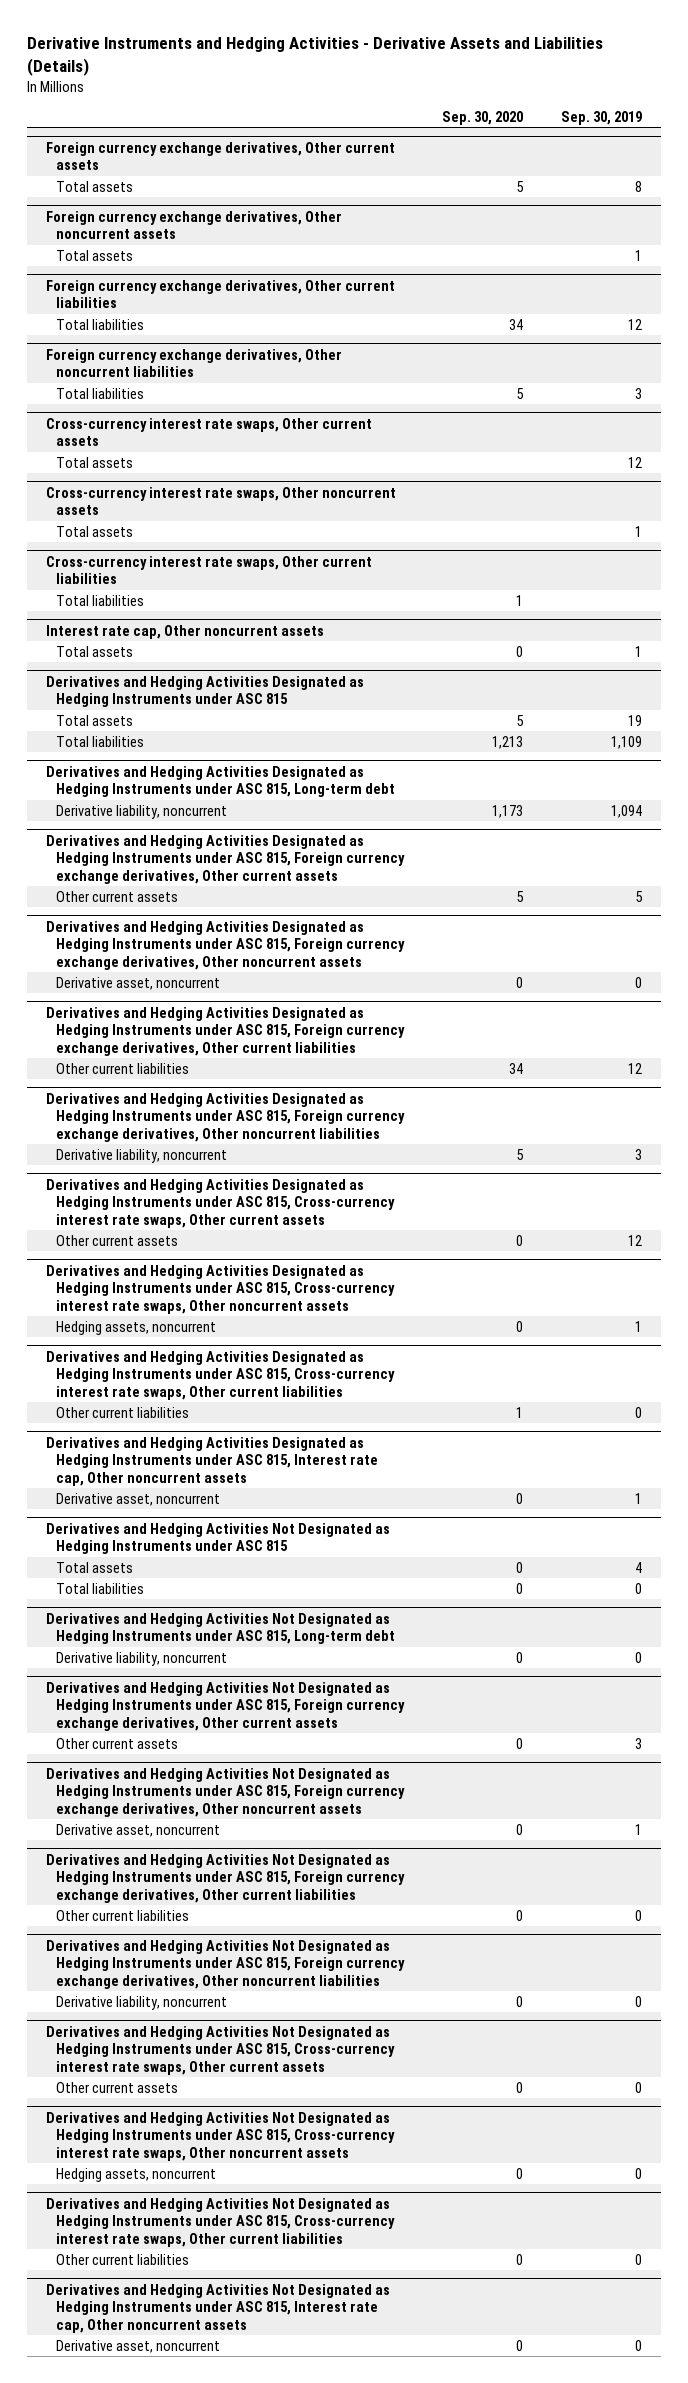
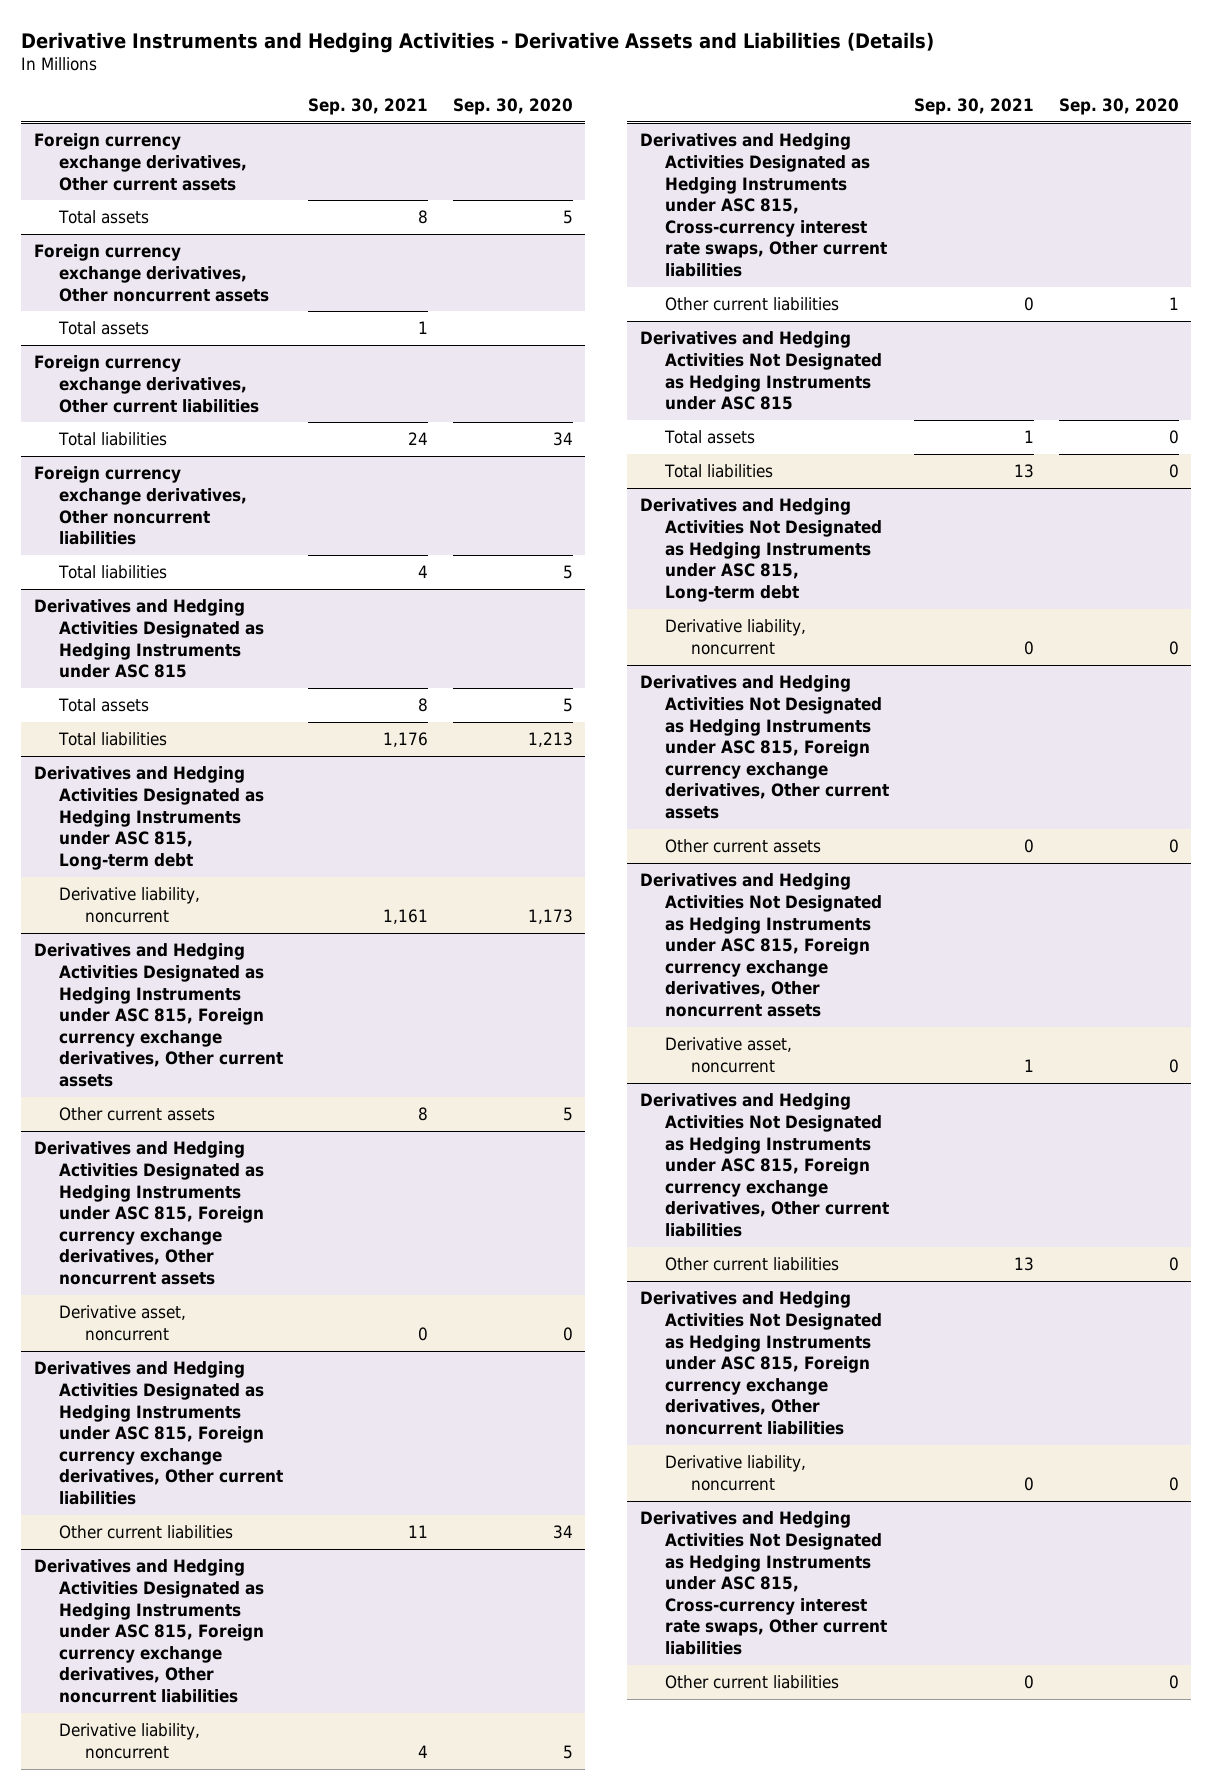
- | Sep. 30, 2020 | Sep. 30, 2019
+ | Sep. 30, 2021 | Sep. 30, 2020
- Cross-currency interest rate swaps, Other current assets
- Total assets | | 12
- Cross-currency interest rate swaps, Other noncurrent assets
- Total assets | | 1
- Cross-currency interest rate swaps, Other current liabilities
- Total liabilities | 1 |
- Interest rate cap, Other noncurrent assets
- Total assets | 0 | 1
- Derivatives and Hedging Activities Designated as Hedging Instruments under ASC 815, Cross-currency interest rate swaps, Other current assets
- Other current assets | 0 | 12
- Derivatives and Hedging Activities Designated as Hedging Instruments under ASC 815, Cross-currency interest rate swaps, Other noncurrent assets
- Hedging assets, noncurrent | 0 | 1
- Derivatives and Hedging Activities Designated as Hedging Instruments under ASC 815, Interest rate cap, Other noncurrent assets
- Derivative asset, noncurrent | 0 | 1
- Derivatives and Hedging Activities Not Designated as Hedging Instruments under ASC 815, Cross-currency interest rate swaps, Other current assets
- Other current assets | 0 | 0
- Derivatives and Hedging Activities Not Designated as Hedging Instruments under ASC 815, Cross-currency interest rate swaps, Other noncurrent assets
- Hedging assets, noncurrent | 0 | 0
- Derivatives and Hedging Activities Not Designated as Hedging Instruments under ASC 815, Interest rate cap, Other noncurrent assets
- Derivative asset, noncurrent | 0 | 0

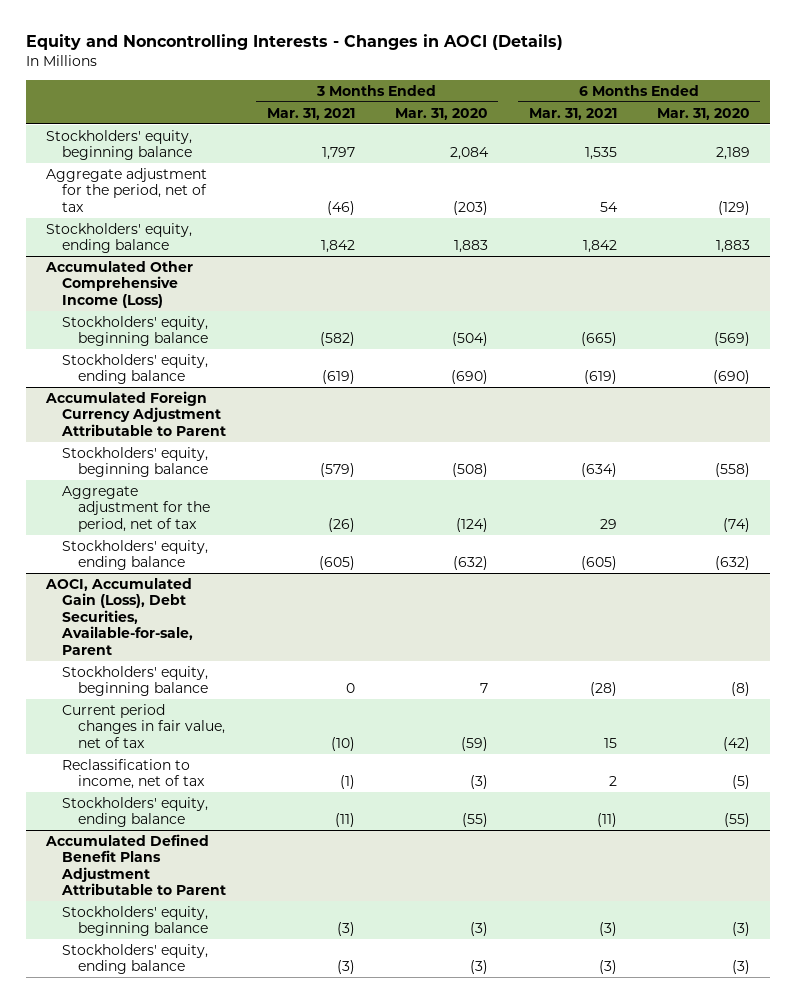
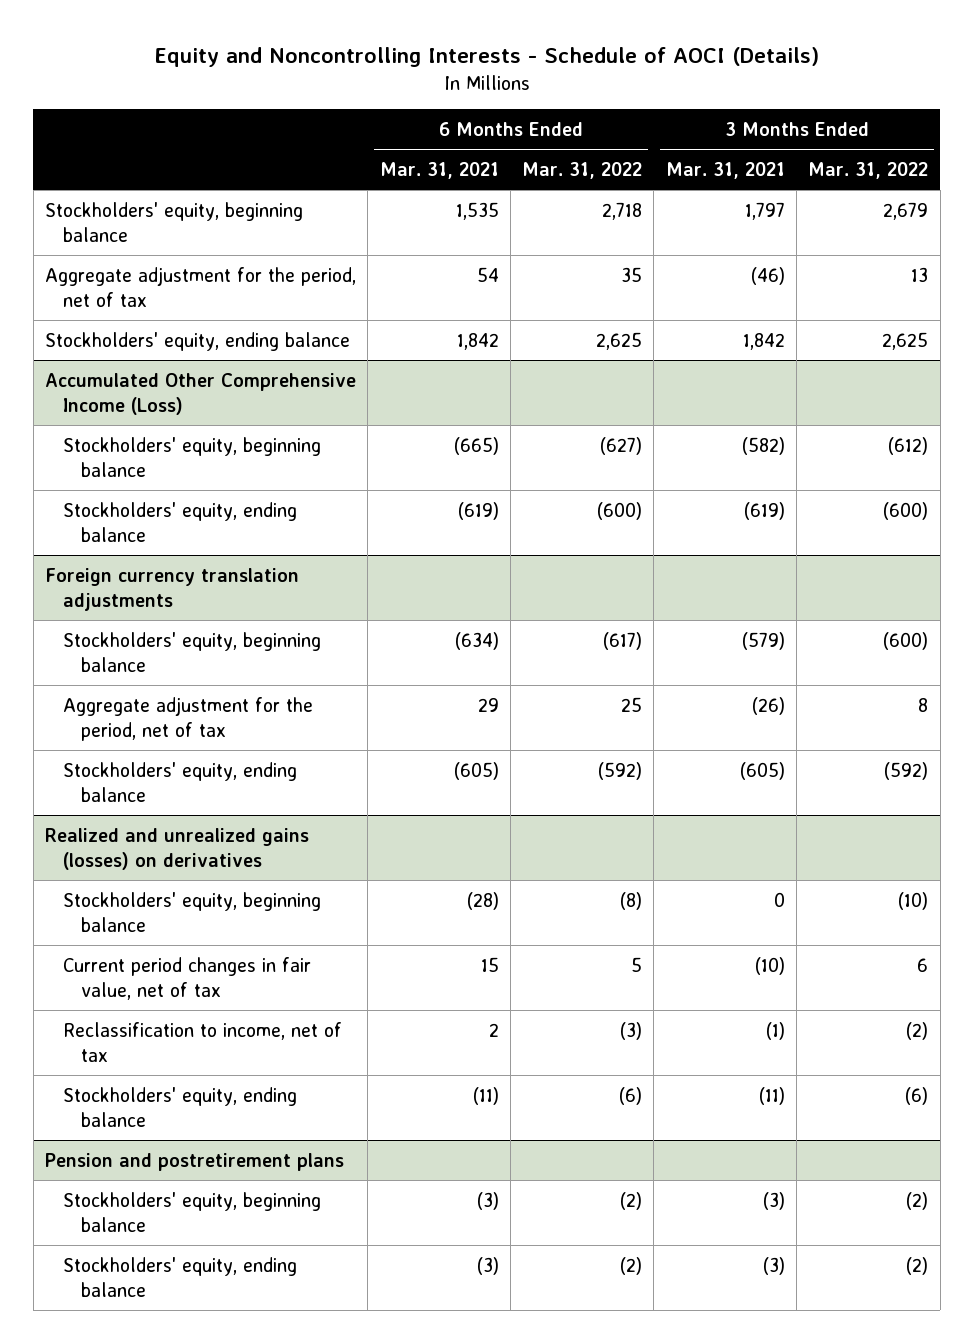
- Equity and Noncontrolling Interests - Changes in AOCI (Details)
+ Equity and Noncontrolling Interests - Schedule of AOCI (Details)
- | 3 Months Ended Mar. 31, 2021 | 3 Months Ended Mar. 31, 2020 | 6 Months Ended Mar. 31, 2021 | 6 Months Ended Mar. 31, 2020
+ | 6 Months Ended Mar. 31, 2021 | 6 Months Ended Mar. 31, 2022 | 3 Months Ended Mar. 31, 2021 | 3 Months Ended Mar. 31, 2022
- Accumulated Foreign Currency Adjustment Attributable to Parent
+ Foreign currency translation adjustments
- AOCI, Accumulated Gain (Loss), Debt Securities, Available-for-sale, Parent
+ Realized and unrealized gains (losses) on derivatives
- Accumulated Defined Benefit Plans Adjustment Attributable to Parent
+ Pension and postretirement plans

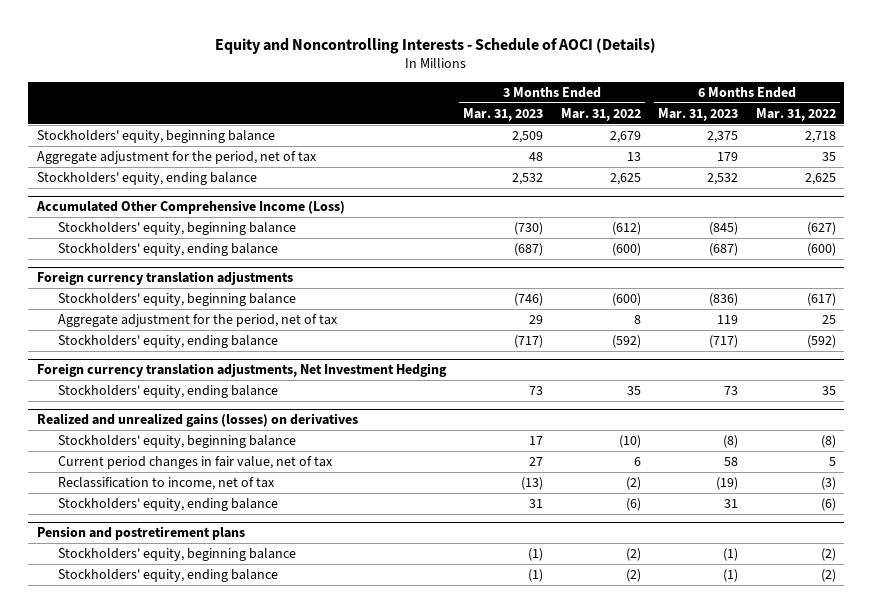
- | 6 Months Ended Mar. 31, 2021 | 6 Months Ended Mar. 31, 2022 | 3 Months Ended Mar. 31, 2021 | 3 Months Ended Mar. 31, 2022
+ | 3 Months Ended Mar. 31, 2023 | 3 Months Ended Mar. 31, 2022 | 6 Months Ended Mar. 31, 2023 | 6 Months Ended Mar. 31, 2022
+ Foreign currency translation adjustments, Net Investment Hedging
+ Stockholders' equity, ending balance | 73 | 35 | 73 | 35

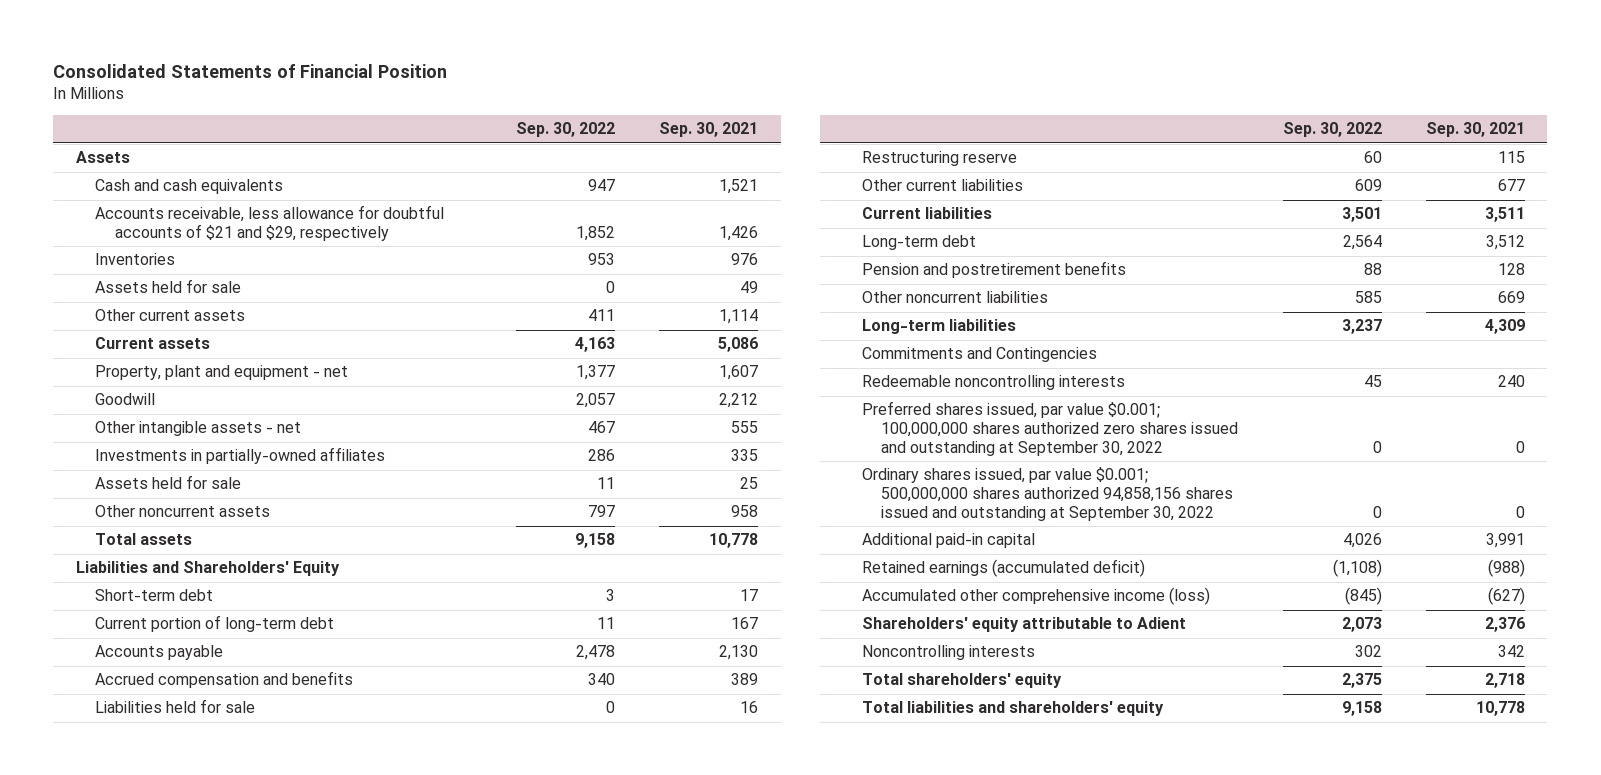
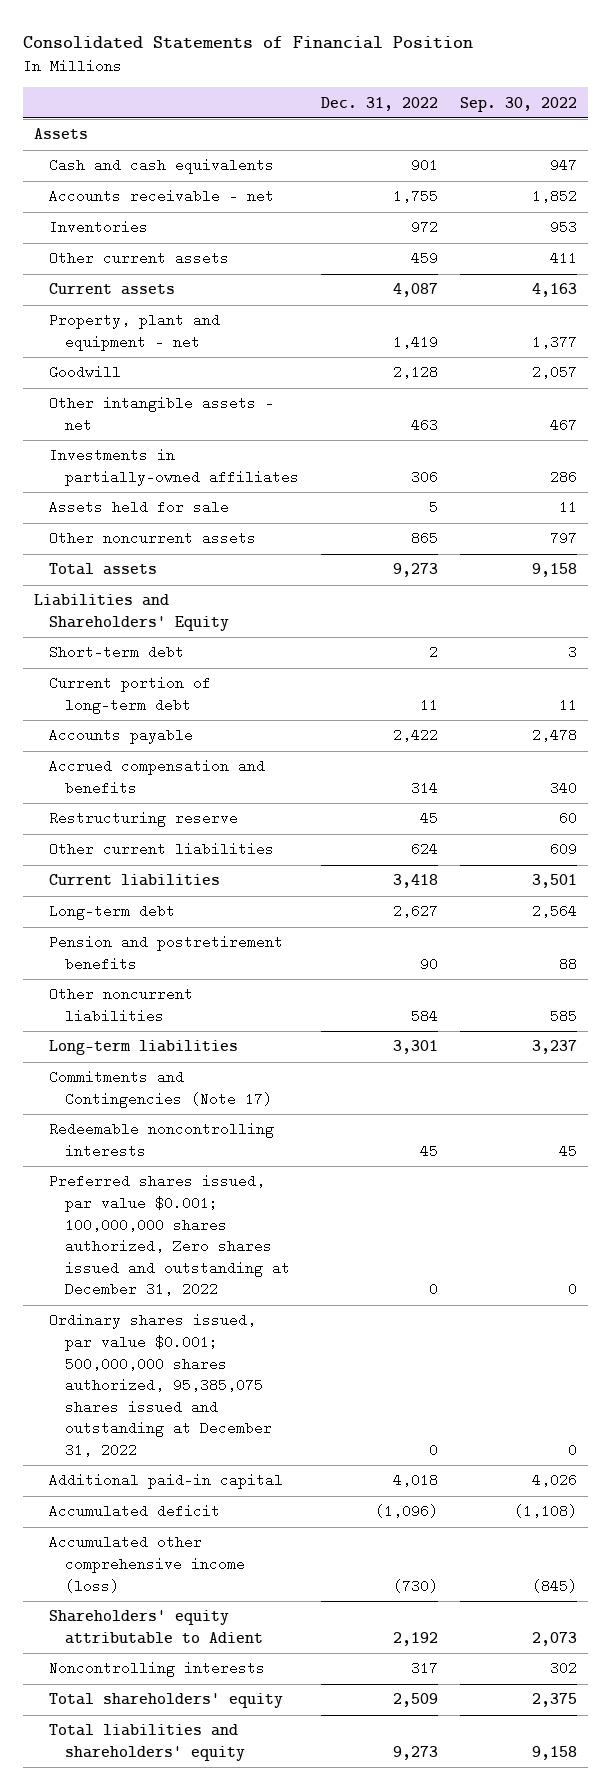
- | Sep. 30, 2022 | Sep. 30, 2021
+ | Dec. 31, 2022 | Sep. 30, 2022
- Accounts receivable, less allowance for doubtful accounts of $21 and $29, respectively | 1,852 | 1,426
+ Accounts receivable - net | 1,755 | 1,852
- Assets held for sale | 0 | 49
- Liabilities held for sale | 0 | 16
- Commitments and Contingencies
+ Commitments and Contingencies (Note 17)
- Preferred shares issued, par value $0.001; 100,000,000 shares authorized zero shares issued and outstanding at September 30, 2022 | 0 | 0
- Ordinary shares issued, par value $0.001; 500,000,000 shares authorized 94,858,156 shares issued and outstanding at September 30, 2022 | 0 | 0
+ Preferred shares issued, par value $0.001; 100,000,000 shares authorized, Zero shares issued and outstanding at December 31, 2022 | 0 | 0
+ Ordinary shares issued, par value $0.001; 500,000,000 shares authorized, 95,385,075 shares issued and outstanding at December 31, 2022 | 0 | 0
- Retained earnings (accumulated deficit) | (1,108) | (988)
+ Accumulated deficit | (1,096) | (1,108)

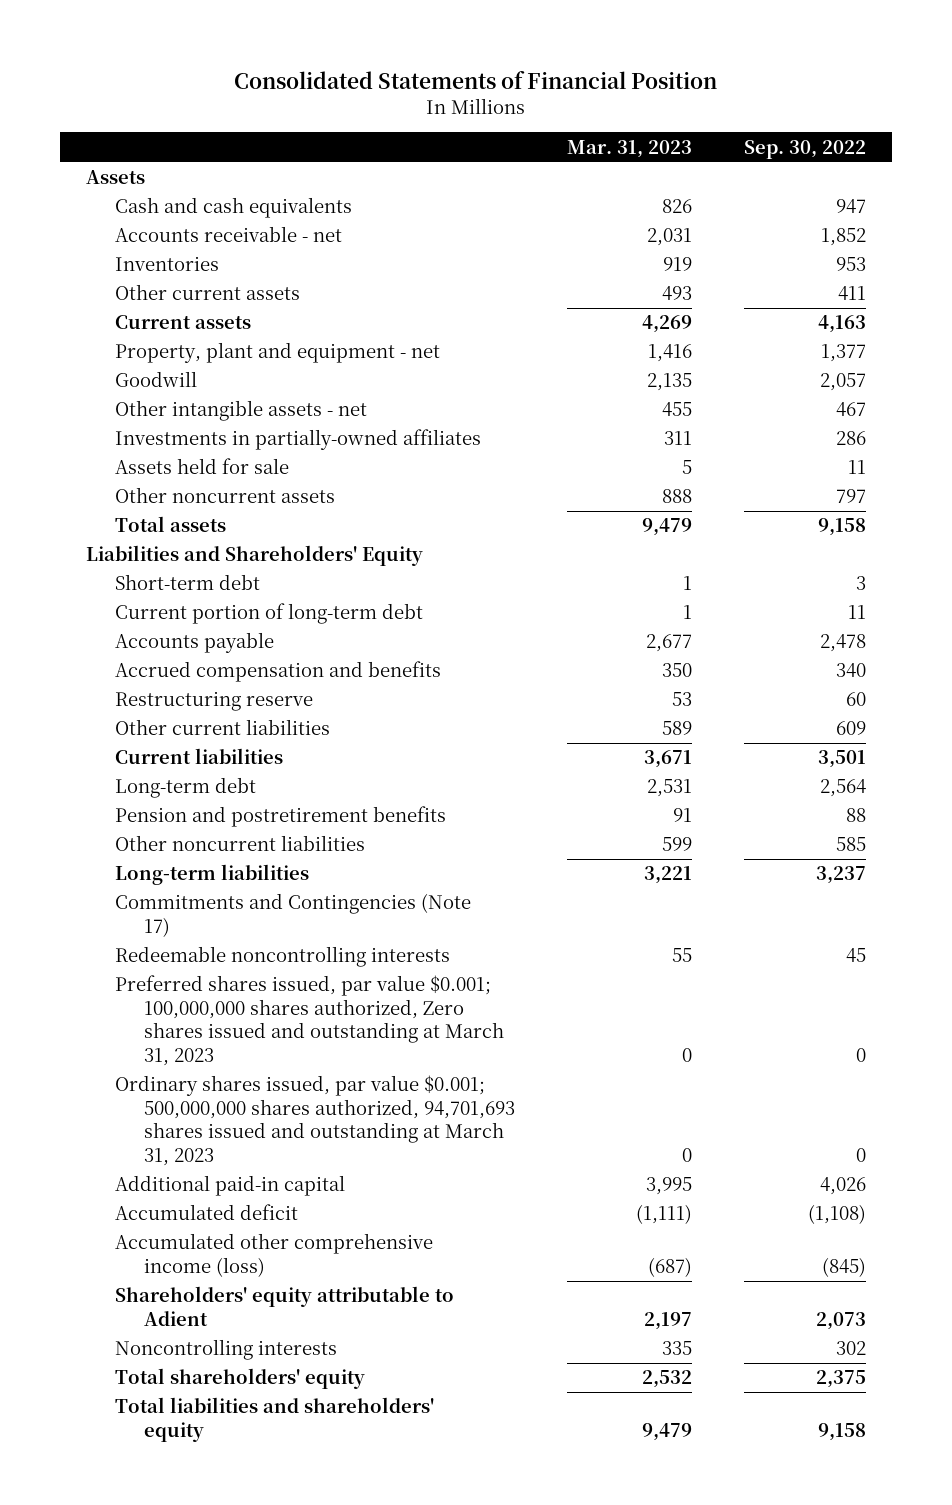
- | Dec. 31, 2022 | Sep. 30, 2022
+ | Mar. 31, 2023 | Sep. 30, 2022
- Preferred shares issued, par value $0.001; 100,000,000 shares authorized, Zero shares issued and outstanding at December 31, 2022 | 0 | 0
- Ordinary shares issued, par value $0.001; 500,000,000 shares authorized, 95,385,075 shares issued and outstanding at December 31, 2022 | 0 | 0
+ Preferred shares issued, par value $0.001; 100,000,000 shares authorized, Zero shares issued and outstanding at March 31, 2023 | 0 | 0
+ Ordinary shares issued, par value $0.001; 500,000,000 shares authorized, 94,701,693 shares issued and outstanding at March 31, 2023 | 0 | 0

